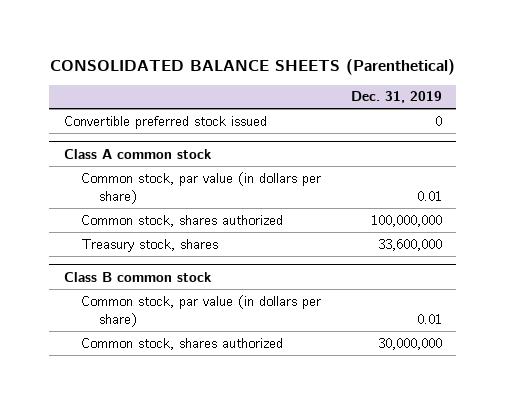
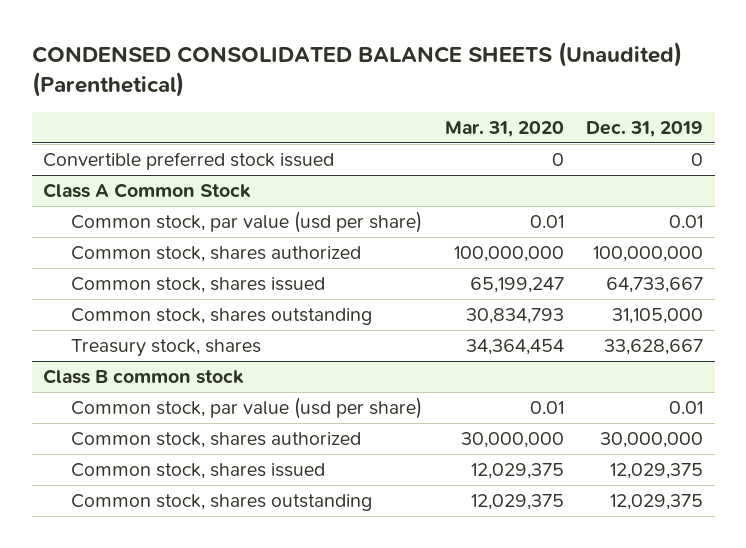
- CONSOLIDATED BALANCE SHEETS (Parenthetical)
+ CONDENSED CONSOLIDATED BALANCE SHEETS (Unaudited) (Parenthetical)
- | Dec. 31, 2019
+ | Mar. 31, 2020 | Dec. 31, 2019
- Class A common stock
- Common stock, par value (in dollars per share) | 0.01
+ Class A Common Stock
+ Common stock, par value (usd per share) | 0.01 | 0.01
- Treasury stock, shares | 33,600,000
+ Common stock, shares issued | 65,199,247 | 64,733,667
+ Common stock, shares outstanding | 30,834,793 | 31,105,000
+ Treasury stock, shares | 34,364,454 | 33,628,667
@ Class B common stock
- Common stock, par value (in dollars per share) | 0.01
+ Common stock, par value (usd per share) | 0.01 | 0.01
+ Common stock, shares issued | 12,029,375 | 12,029,375
+ Common stock, shares outstanding | 12,029,375 | 12,029,375

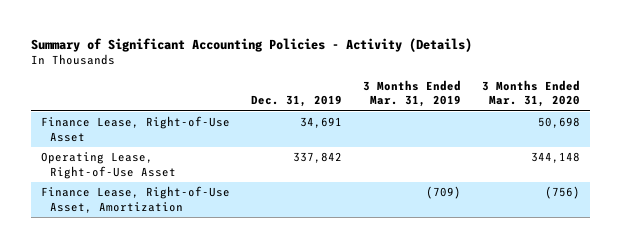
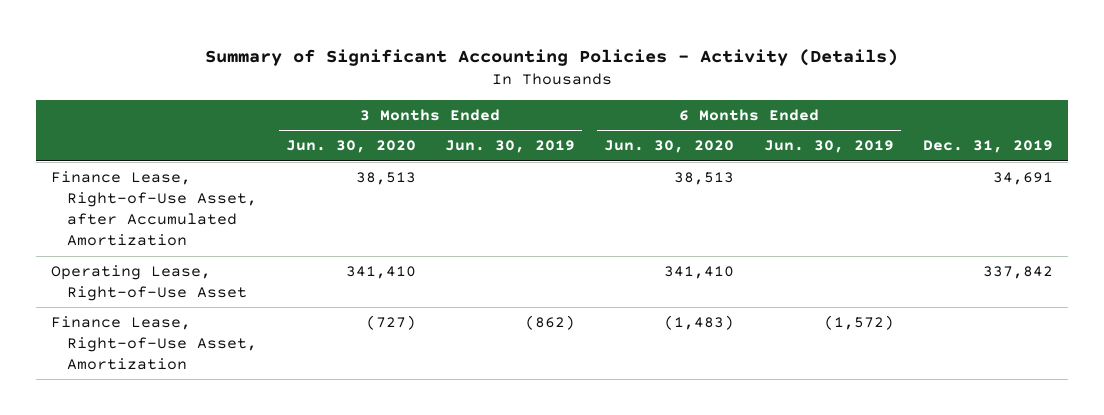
- | Dec. 31, 2019 | 3 Months Ended Mar. 31, 2019 | 3 Months Ended Mar. 31, 2020
+ | 3 Months Ended Jun. 30, 2020 | 3 Months Ended Jun. 30, 2019 | 6 Months Ended Jun. 30, 2020 | 6 Months Ended Jun. 30, 2019 | Dec. 31, 2019
- Finance Lease, Right-of-Use Asset | 34,691 | | 50,698
+ Finance Lease, Right-of-Use Asset, after Accumulated Amortization | 38,513 | | 38,513 | | 34,691

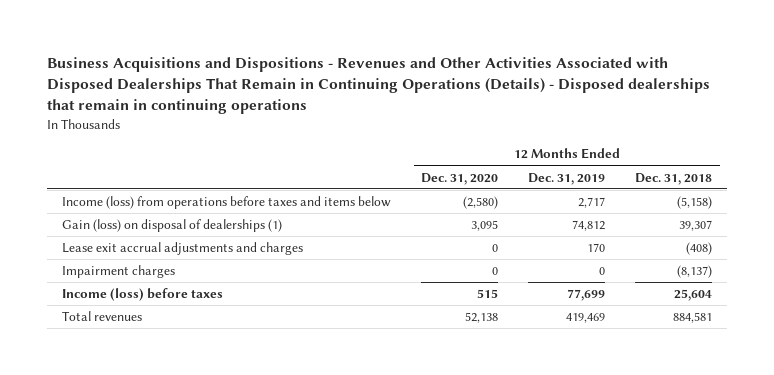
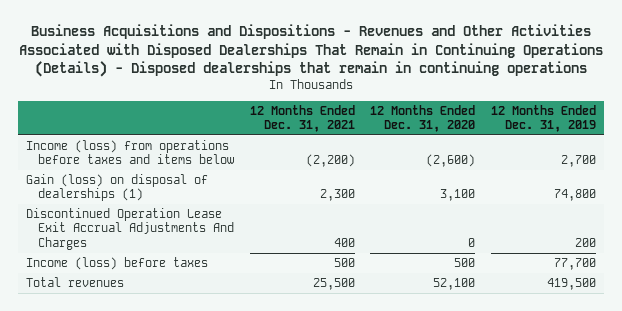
- | 12 Months Ended Dec. 31, 2020 | 12 Months Ended Dec. 31, 2019 | 12 Months Ended Dec. 31, 2018
+ | 12 Months Ended Dec. 31, 2021 | 12 Months Ended Dec. 31, 2020 | 12 Months Ended Dec. 31, 2019
- Income (loss) from operations before taxes and items below | (2,580) | 2,717 | (5,158)
- Gain (loss) on disposal of dealerships (1) | 3,095 | 74,812 | 39,307
- Lease exit accrual adjustments and charges | 0 | 170 | (408)
- Impairment charges | 0 | 0 | (8,137)
- Income (loss) before taxes | 515 | 77,699 | 25,604
- Total revenues | 52,138 | 419,469 | 884,581
+ Income (loss) from operations before taxes and items below | (2,200) | (2,600) | 2,700
+ Gain (loss) on disposal of dealerships (1) | 2,300 | 3,100 | 74,800
+ Discontinued Operation Lease Exit Accrual Adjustments And Charges | 400 | 0 | 200
+ Income (loss) before taxes | 500 | 500 | 77,700
+ Total revenues | 25,500 | 52,100 | 419,500

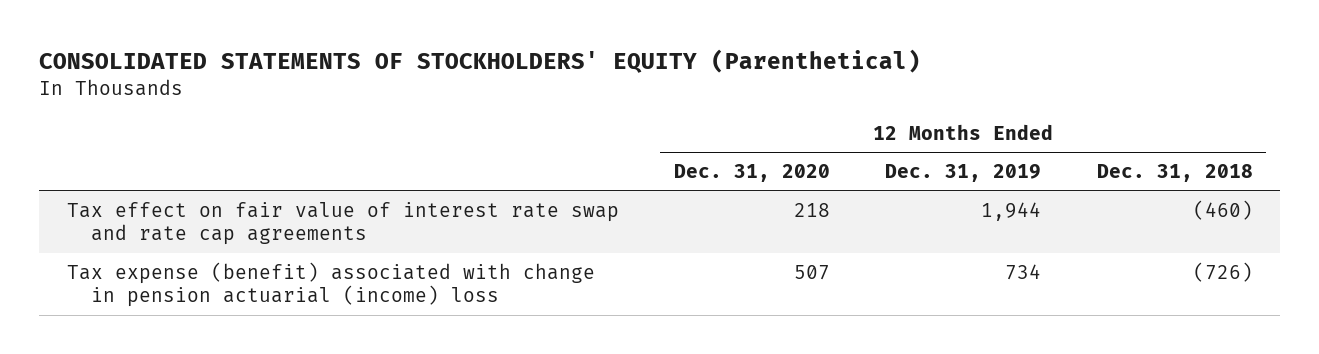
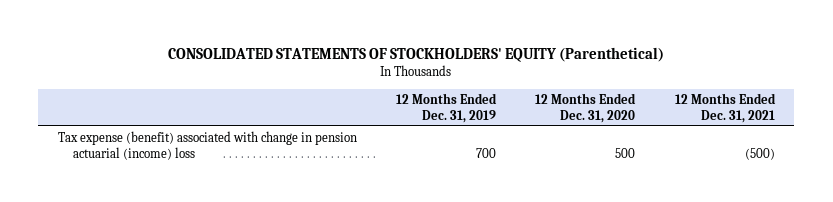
- | 12 Months Ended Dec. 31, 2020 | 12 Months Ended Dec. 31, 2019 | 12 Months Ended Dec. 31, 2018
+ | 12 Months Ended Dec. 31, 2019 | 12 Months Ended Dec. 31, 2020 | 12 Months Ended Dec. 31, 2021
- Tax effect on fair value of interest rate swap and rate cap agreements | 218 | 1,944 | (460)
- Tax expense (benefit) associated with change in pension actuarial (income) loss | 507 | 734 | (726)
+ Tax expense (benefit) associated with change in pension actuarial (income) loss | 700 | 500 | (500)

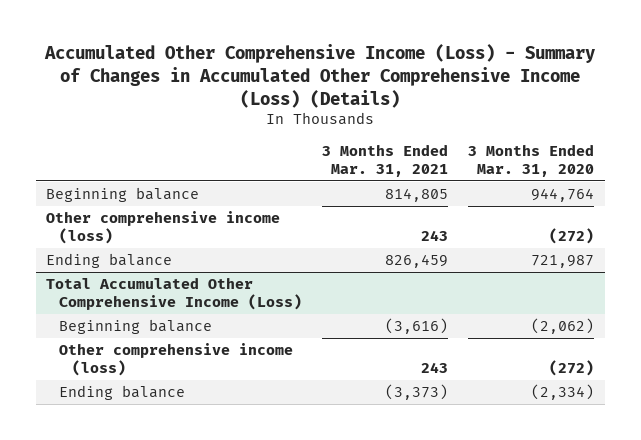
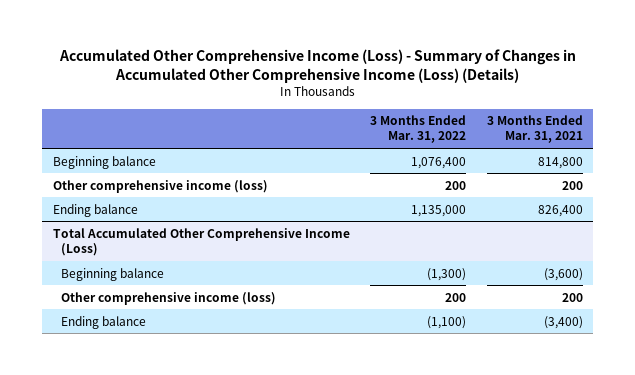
- | 3 Months Ended Mar. 31, 2021 | 3 Months Ended Mar. 31, 2020
+ | 3 Months Ended Mar. 31, 2022 | 3 Months Ended Mar. 31, 2021
- Beginning balance | 814,805 | 944,764
- Other comprehensive income (loss) | 243 | (272)
- Ending balance | 826,459 | 721,987
+ Beginning balance | 1,076,400 | 814,800
+ Other comprehensive income (loss) | 200 | 200
+ Ending balance | 1,135,000 | 826,400
@ Total Accumulated Other Comprehensive Income (Loss)
- Beginning balance | (3,616) | (2,062)
- Other comprehensive income (loss) | 243 | (272)
- Ending balance | (3,373) | (2,334)
+ Beginning balance | (1,300) | (3,600)
+ Other comprehensive income (loss) | 200 | 200
+ Ending balance | (1,100) | (3,400)

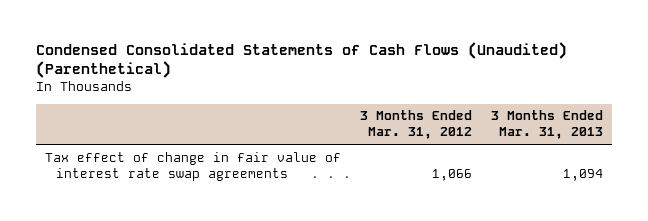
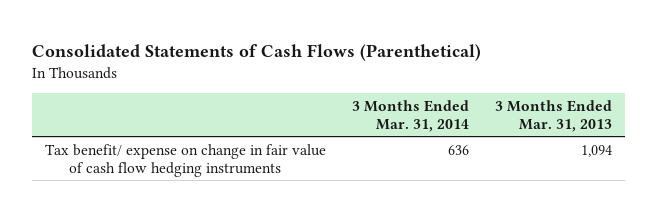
- Condensed Consolidated Statements of Cash Flows (Unaudited) (Parenthetical)
+ Consolidated Statements of Cash Flows (Parenthetical)
- | 3 Months Ended Mar. 31, 2012 | 3 Months Ended Mar. 31, 2013
+ | 3 Months Ended Mar. 31, 2014 | 3 Months Ended Mar. 31, 2013
- Tax effect of change in fair value of interest rate swap agreements | 1,066 | 1,094
+ Tax benefit/ expense on change in fair value of cash flow hedging instruments | 636 | 1,094

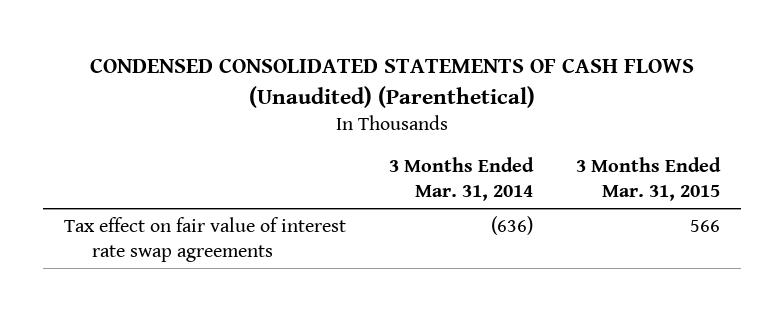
- Consolidated Statements of Cash Flows (Parenthetical)
+ CONDENSED CONSOLIDATED STATEMENTS OF CASH FLOWS (Unaudited) (Parenthetical)
- | 3 Months Ended Mar. 31, 2014 | 3 Months Ended Mar. 31, 2013
+ | 3 Months Ended Mar. 31, 2014 | 3 Months Ended Mar. 31, 2015
- Tax benefit/ expense on change in fair value of cash flow hedging instruments | 636 | 1,094
+ Tax effect on fair value of interest rate swap agreements | (636) | 566

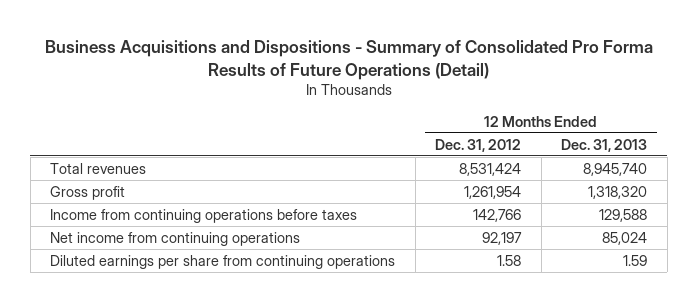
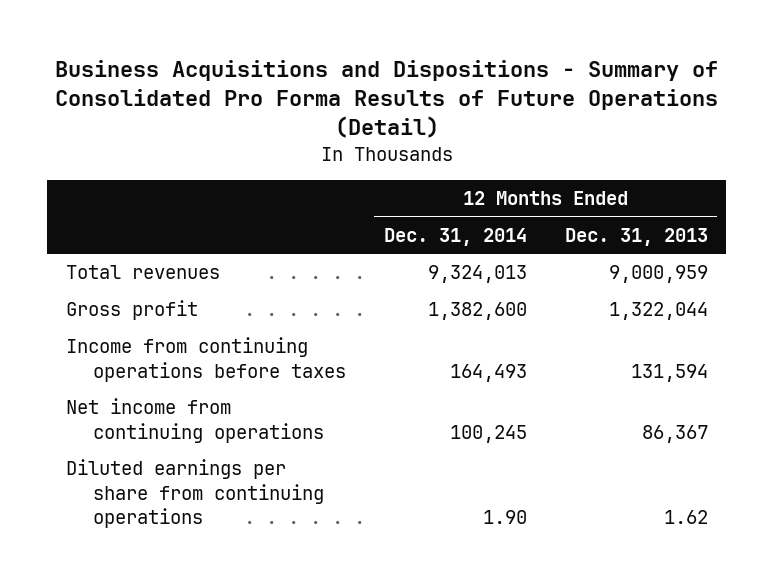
- | 12 Months Ended Dec. 31, 2012 | 12 Months Ended Dec. 31, 2013
+ | 12 Months Ended Dec. 31, 2014 | 12 Months Ended Dec. 31, 2013
- Total revenues | 8,531,424 | 8,945,740
- Gross profit | 1,261,954 | 1,318,320
- Income from continuing operations before taxes | 142,766 | 129,588
- Net income from continuing operations | 92,197 | 85,024
- Diluted earnings per share from continuing operations | 1.58 | 1.59
+ Total revenues | 9,324,013 | 9,000,959
+ Gross profit | 1,382,600 | 1,322,044
+ Income from continuing operations before taxes | 164,493 | 131,594
+ Net income from continuing operations | 100,245 | 86,367
+ Diluted earnings per share from continuing operations | 1.90 | 1.62

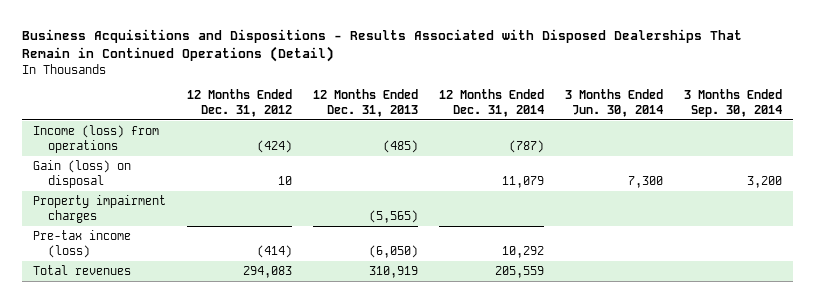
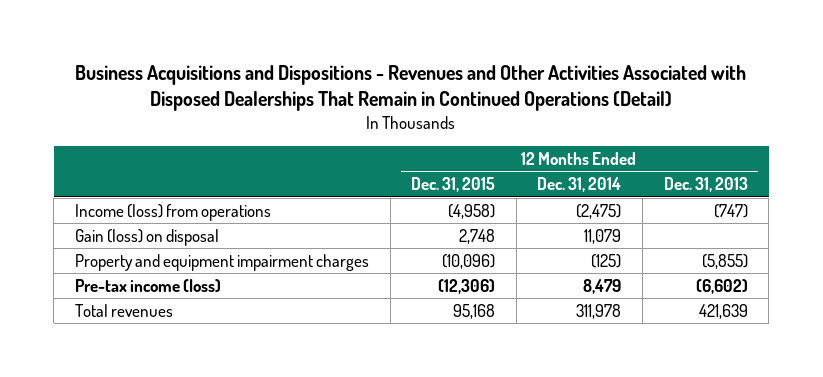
- Business Acquisitions and Dispositions - Results Associated with Disposed Dealerships That Remain in Continued Operations (Detail)
+ Business Acquisitions and Dispositions - Revenues and Other Activities Associated with Disposed Dealerships That Remain in Continued Operations (Detail)
- | 12 Months Ended Dec. 31, 2012 | 12 Months Ended Dec. 31, 2013 | 12 Months Ended Dec. 31, 2014 | 3 Months Ended Jun. 30, 2014 | 3 Months Ended Sep. 30, 2014
+ | 12 Months Ended Dec. 31, 2015 | 12 Months Ended Dec. 31, 2014 | 12 Months Ended Dec. 31, 2013
- Income (loss) from operations | (424) | (485) | (787) | |
+ Income (loss) from operations | (4,958) | (2,475) | (747)
- Property impairment charges | | (5,565) | | |
- Pre-tax income (loss) | (414) | (6,050) | 10,292 | |
- Total revenues | 294,083 | 310,919 | 205,559 | |
+ Property and equipment impairment charges | (10,096) | (125) | (5,855)
+ Pre-tax income (loss) | (12,306) | 8,479 | (6,602)
+ Total revenues | 95,168 | 311,978 | 421,639

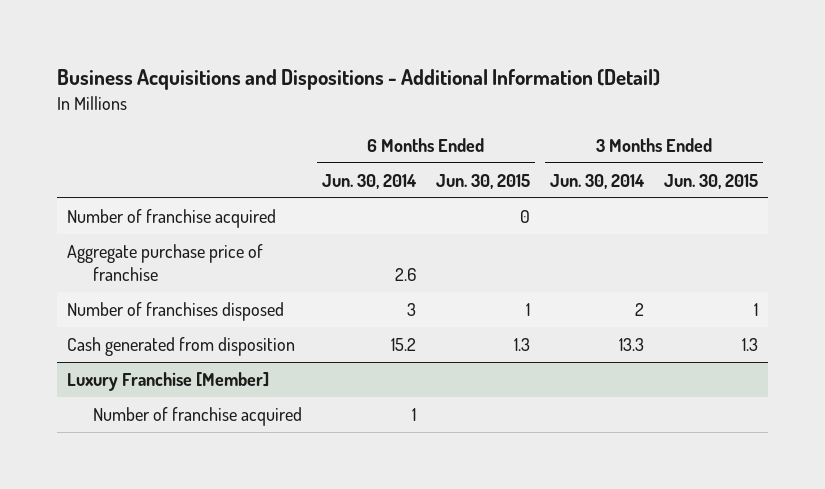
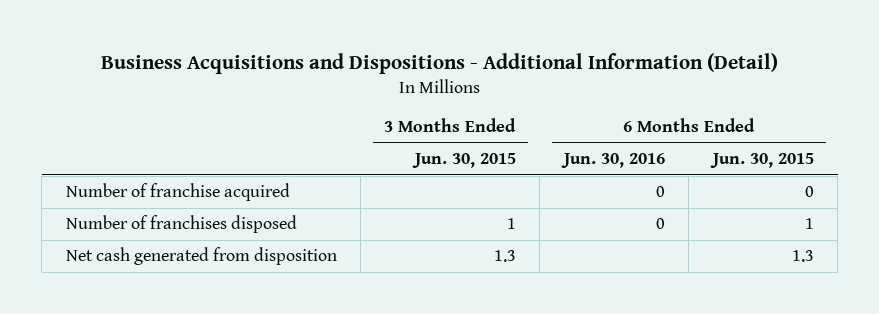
- | 6 Months Ended Jun. 30, 2014 | 6 Months Ended Jun. 30, 2015 | 3 Months Ended Jun. 30, 2014 | 3 Months Ended Jun. 30, 2015
+ | 3 Months Ended Jun. 30, 2015 | 6 Months Ended Jun. 30, 2016 | 6 Months Ended Jun. 30, 2015
- Aggregate purchase price of franchise | 2.6 | | |
- Cash generated from disposition | 15.2 | 1.3 | 13.3 | 1.3
- Luxury Franchise [Member]
- Number of franchise acquired | 1 | | |
+ Net cash generated from disposition | 1.3 | | 1.3

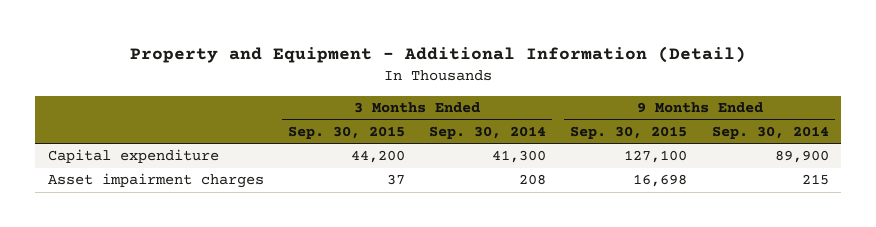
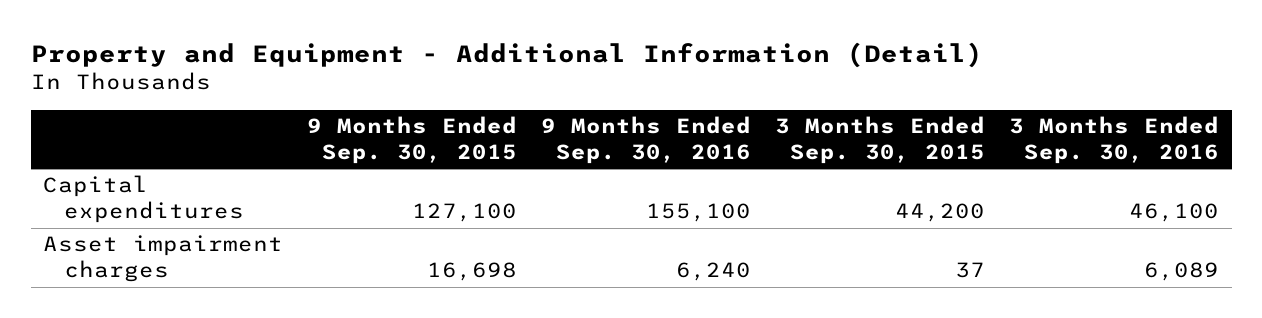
- | 3 Months Ended Sep. 30, 2015 | 3 Months Ended Sep. 30, 2014 | 9 Months Ended Sep. 30, 2015 | 9 Months Ended Sep. 30, 2014
+ | 9 Months Ended Sep. 30, 2015 | 9 Months Ended Sep. 30, 2016 | 3 Months Ended Sep. 30, 2015 | 3 Months Ended Sep. 30, 2016
- Capital expenditure | 44,200 | 41,300 | 127,100 | 89,900
+ Capital expenditures | 127,100 | 155,100 | 44,200 | 46,100

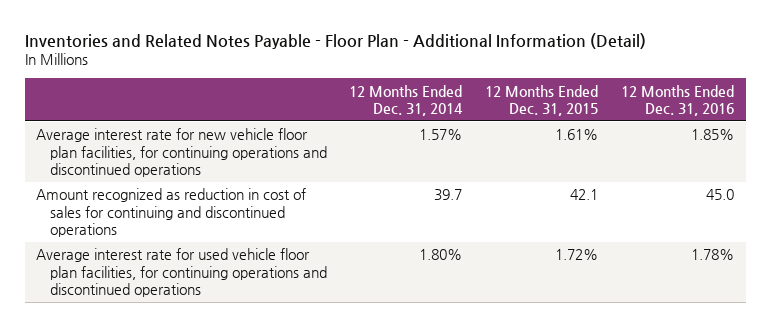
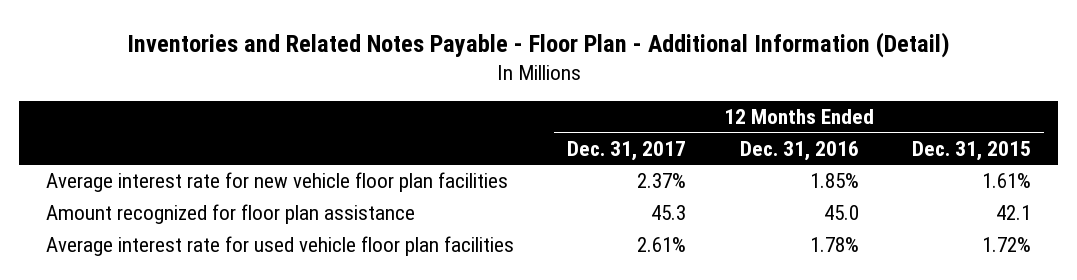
- | 12 Months Ended Dec. 31, 2014 | 12 Months Ended Dec. 31, 2015 | 12 Months Ended Dec. 31, 2016
+ | 12 Months Ended Dec. 31, 2017 | 12 Months Ended Dec. 31, 2016 | 12 Months Ended Dec. 31, 2015
- Average interest rate for new vehicle floor plan facilities, for continuing operations and discontinued operations | 1.57% | 1.61% | 1.85%
- Amount recognized as reduction in cost of sales for continuing and discontinued operations | 39.7 | 42.1 | 45.0
- Average interest rate for used vehicle floor plan facilities, for continuing operations and discontinued operations | 1.80% | 1.72% | 1.78%
+ Average interest rate for new vehicle floor plan facilities | 2.37% | 1.85% | 1.61%
+ Amount recognized for floor plan assistance | 45.3 | 45.0 | 42.1
+ Average interest rate for used vehicle floor plan facilities | 2.61% | 1.78% | 1.72%

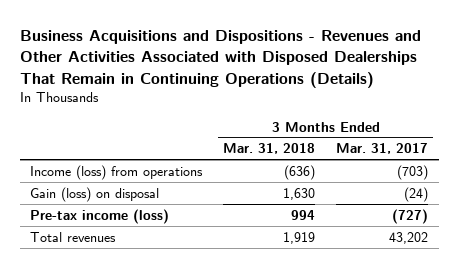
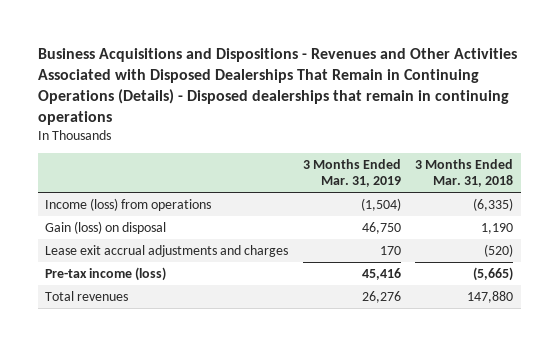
- Business Acquisitions and Dispositions - Revenues and Other Activities Associated with Disposed Dealerships That Remain in Continuing Operations (Details)
+ Business Acquisitions and Dispositions - Revenues and Other Activities Associated with Disposed Dealerships That Remain in Continuing Operations (Details) - Disposed dealerships that remain in continuing operations
- | 3 Months Ended Mar. 31, 2018 | 3 Months Ended Mar. 31, 2017
+ | 3 Months Ended Mar. 31, 2019 | 3 Months Ended Mar. 31, 2018
- Income (loss) from operations | (636) | (703)
- Gain (loss) on disposal | 1,630 | (24)
- Pre-tax income (loss) | 994 | (727)
- Total revenues | 1,919 | 43,202
+ Income (loss) from operations | (1,504) | (6,335)
+ Gain (loss) on disposal | 46,750 | 1,190
+ Lease exit accrual adjustments and charges | 170 | (520)
+ Pre-tax income (loss) | 45,416 | (5,665)
+ Total revenues | 26,276 | 147,880

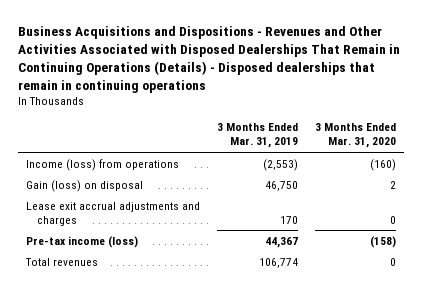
- | 3 Months Ended Mar. 31, 2019 | 3 Months Ended Mar. 31, 2018
+ | 3 Months Ended Mar. 31, 2019 | 3 Months Ended Mar. 31, 2020
- Income (loss) from operations | (1,504) | (6,335)
+ Income (loss) from operations | (2,553) | (160)
- Pre-tax income (loss) | 45,416 | (5,665)
- Total revenues | 26,276 | 147,880
+ Pre-tax income (loss) | 44,367 | (158)
+ Total revenues | 106,774 | 0

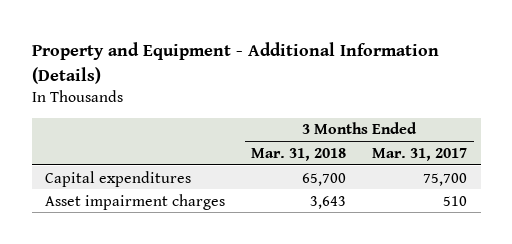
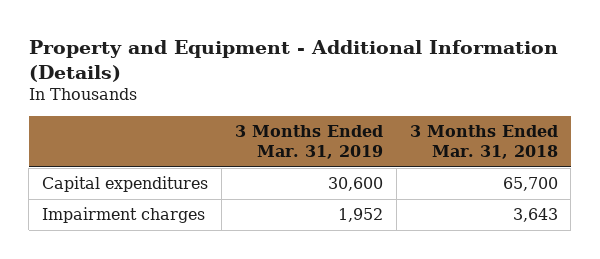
- | 3 Months Ended Mar. 31, 2018 | 3 Months Ended Mar. 31, 2017
+ | 3 Months Ended Mar. 31, 2019 | 3 Months Ended Mar. 31, 2018
- Asset impairment charges | 3,643 | 510
+ Impairment charges | 1,952 | 3,643

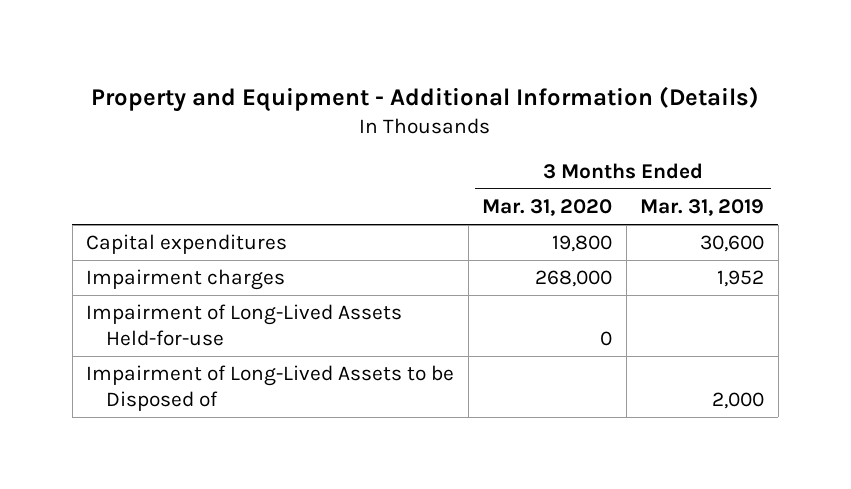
- | 3 Months Ended Mar. 31, 2019 | 3 Months Ended Mar. 31, 2018
+ | 3 Months Ended Mar. 31, 2020 | 3 Months Ended Mar. 31, 2019
+ Impairment of Long-Lived Assets Held-for-use | 0 |
+ Impairment of Long-Lived Assets to be Disposed of | | 2,000

